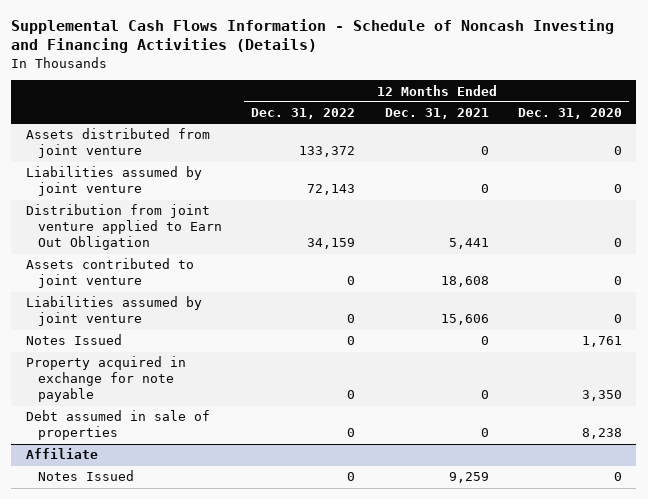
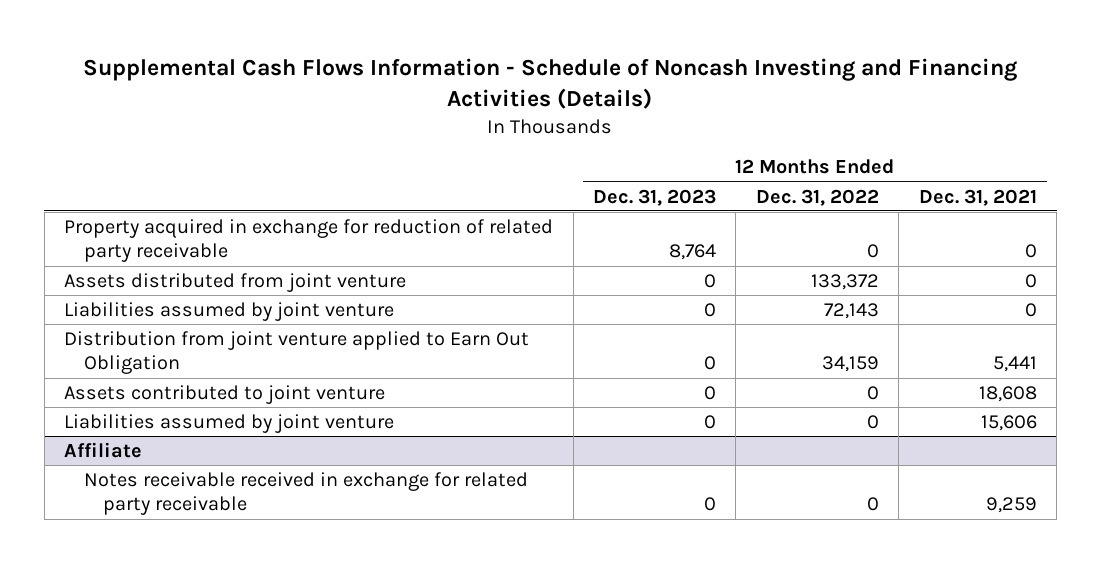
- | 12 Months Ended Dec. 31, 2022 | 12 Months Ended Dec. 31, 2021 | 12 Months Ended Dec. 31, 2020
+ | 12 Months Ended Dec. 31, 2023 | 12 Months Ended Dec. 31, 2022 | 12 Months Ended Dec. 31, 2021
+ Property acquired in exchange for reduction of related party receivable | 8,764 | 0 | 0
- Notes Issued | 0 | 0 | 1,761
- Property acquired in exchange for note payable | 0 | 0 | 3,350
- Debt assumed in sale of properties | 0 | 0 | 8,238
@ Affiliate
- Notes Issued | 0 | 9,259 | 0
+ Notes receivable received in exchange for related party receivable | 0 | 0 | 9,259

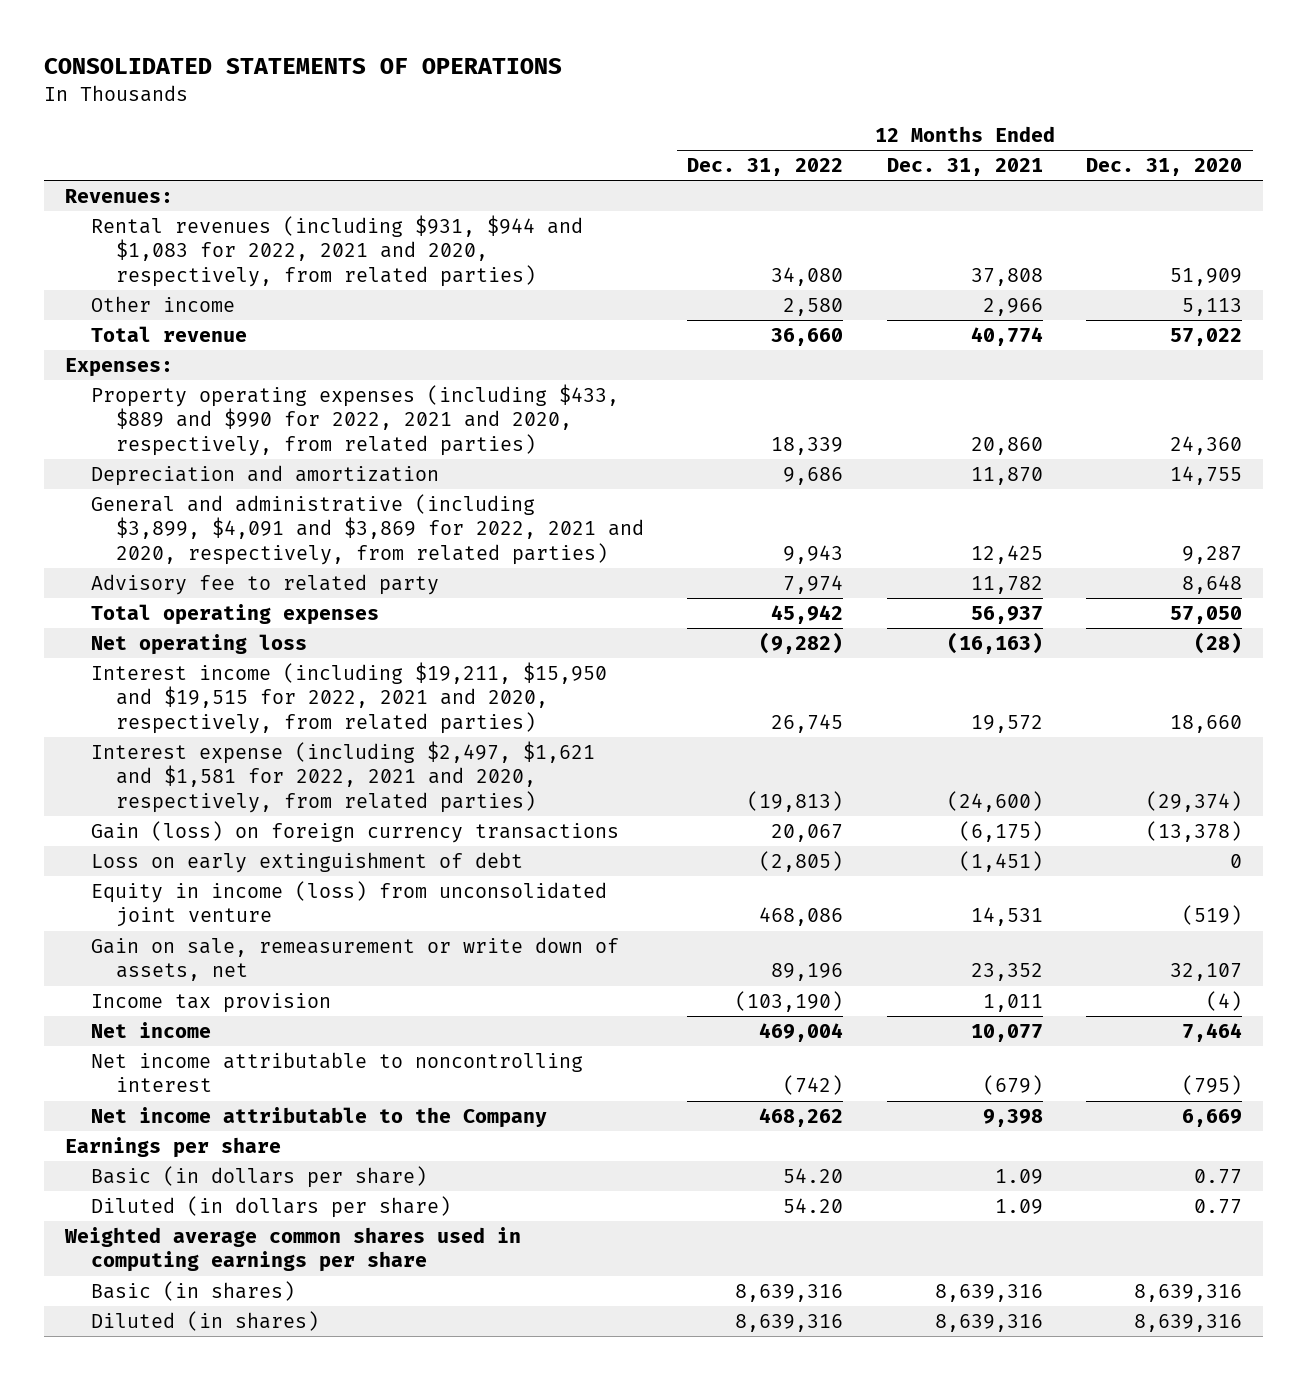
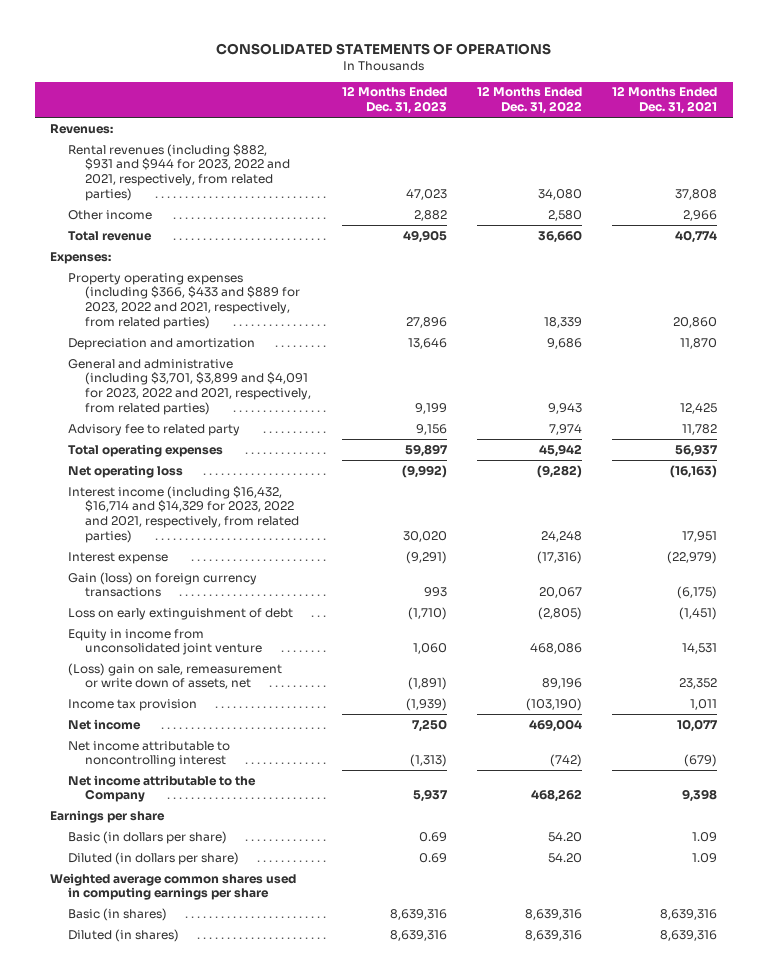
- | 12 Months Ended Dec. 31, 2022 | 12 Months Ended Dec. 31, 2021 | 12 Months Ended Dec. 31, 2020
+ | 12 Months Ended Dec. 31, 2023 | 12 Months Ended Dec. 31, 2022 | 12 Months Ended Dec. 31, 2021
- Rental revenues (including $931, $944 and $1,083 for 2022, 2021 and 2020, respectively, from related parties) | 34,080 | 37,808 | 51,909
+ Rental revenues (including $882, $931 and $944 for 2023, 2022 and 2021, respectively, from related parties) | 47,023 | 34,080 | 37,808
- Property operating expenses (including $433, $889 and $990 for 2022, 2021 and 2020, respectively, from related parties) | 18,339 | 20,860 | 24,360
+ Property operating expenses (including $366, $433 and $889 for 2023, 2022 and 2021, respectively, from related parties) | 27,896 | 18,339 | 20,860
- General and administrative (including $3,899, $4,091 and $3,869 for 2022, 2021 and 2020, respectively, from related parties) | 9,943 | 12,425 | 9,287
+ General and administrative (including $3,701, $3,899 and $4,091 for 2023, 2022 and 2021, respectively, from related parties) | 9,199 | 9,943 | 12,425
- Interest income (including $19,211, $15,950 and $19,515 for 2022, 2021 and 2020, respectively, from related parties) | 26,745 | 19,572 | 18,660
- Interest expense (including $2,497, $1,621 and $1,581 for 2022, 2021 and 2020, respectively, from related parties) | (19,813) | (24,600) | (29,374)
+ Interest income (including $16,432, $16,714 and $14,329 for 2023, 2022 and 2021, respectively, from related parties) | 30,020 | 24,248 | 17,951
+ Interest expense | (9,291) | (17,316) | (22,979)
- Equity in income (loss) from unconsolidated joint venture | 468,086 | 14,531 | (519)
- Gain on sale, remeasurement or write down of assets, net | 89,196 | 23,352 | 32,107
+ Equity in income from unconsolidated joint venture | 1,060 | 468,086 | 14,531
+ (Loss) gain on sale, remeasurement or write down of assets, net | (1,891) | 89,196 | 23,352

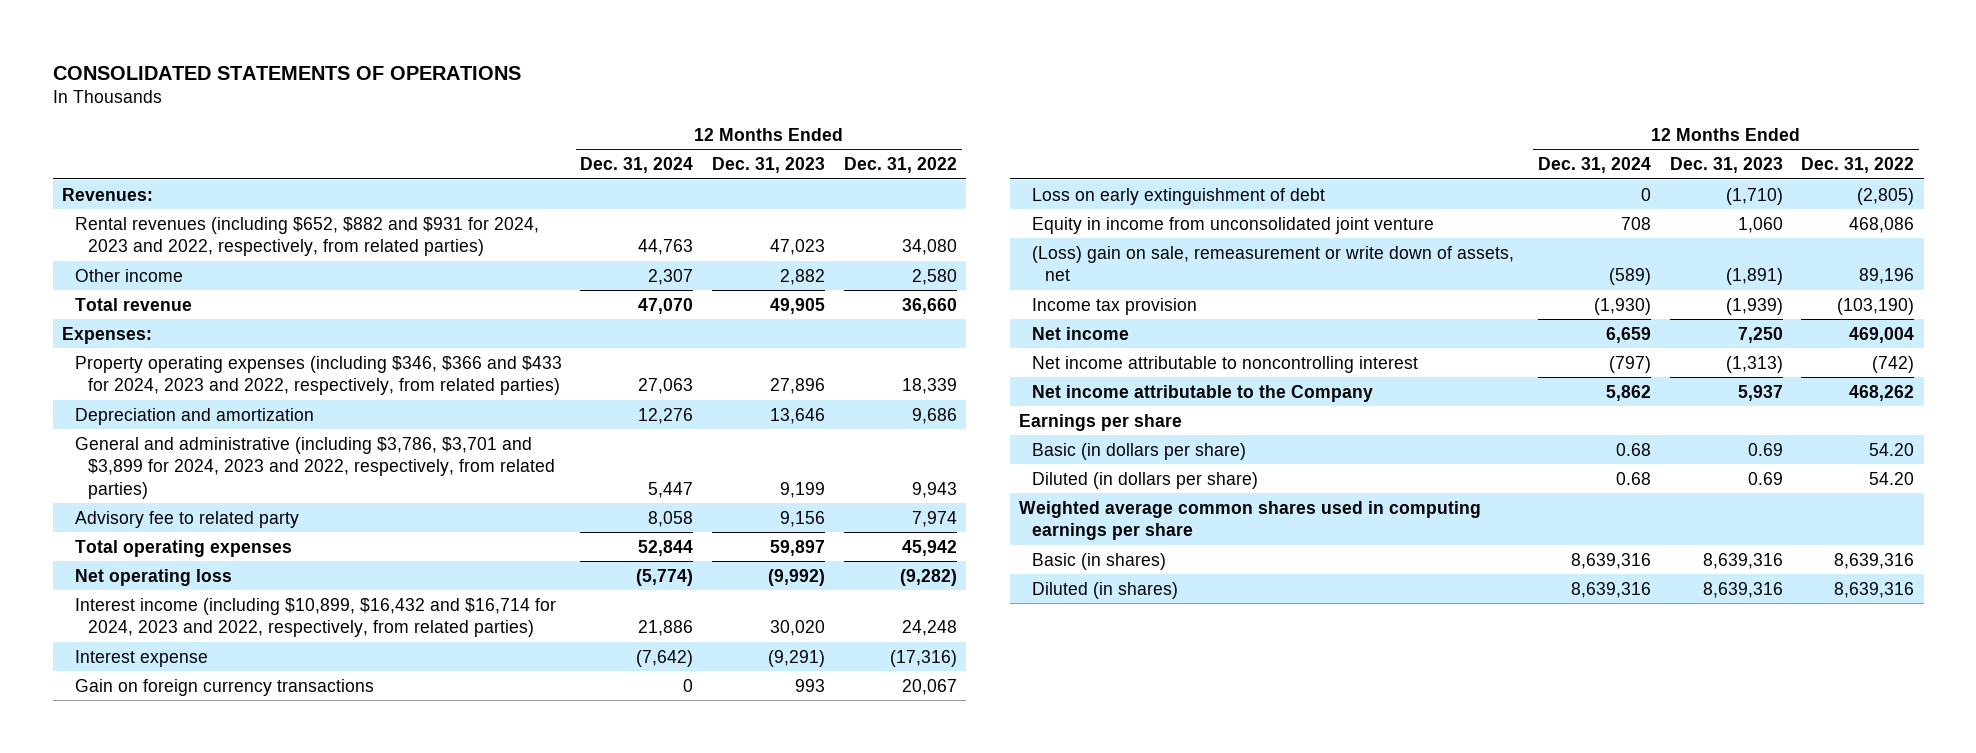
- | 12 Months Ended Dec. 31, 2023 | 12 Months Ended Dec. 31, 2022 | 12 Months Ended Dec. 31, 2021
+ | 12 Months Ended Dec. 31, 2024 | 12 Months Ended Dec. 31, 2023 | 12 Months Ended Dec. 31, 2022
- Rental revenues (including $882, $931 and $944 for 2023, 2022 and 2021, respectively, from related parties) | 47,023 | 34,080 | 37,808
+ Rental revenues (including $652, $882 and $931 for 2024, 2023 and 2022, respectively, from related parties) | 44,763 | 47,023 | 34,080
- Property operating expenses (including $366, $433 and $889 for 2023, 2022 and 2021, respectively, from related parties) | 27,896 | 18,339 | 20,860
+ Property operating expenses (including $346, $366 and $433 for 2024, 2023 and 2022, respectively, from related parties) | 27,063 | 27,896 | 18,339
- General and administrative (including $3,701, $3,899 and $4,091 for 2023, 2022 and 2021, respectively, from related parties) | 9,199 | 9,943 | 12,425
+ General and administrative (including $3,786, $3,701 and $3,899 for 2024, 2023 and 2022, respectively, from related parties) | 5,447 | 9,199 | 9,943
- Interest income (including $16,432, $16,714 and $14,329 for 2023, 2022 and 2021, respectively, from related parties) | 30,020 | 24,248 | 17,951
+ Interest income (including $10,899, $16,432 and $16,714 for 2024, 2023 and 2022, respectively, from related parties) | 21,886 | 30,020 | 24,248
- Gain (loss) on foreign currency transactions | 993 | 20,067 | (6,175)
+ Gain on foreign currency transactions | 0 | 993 | 20,067

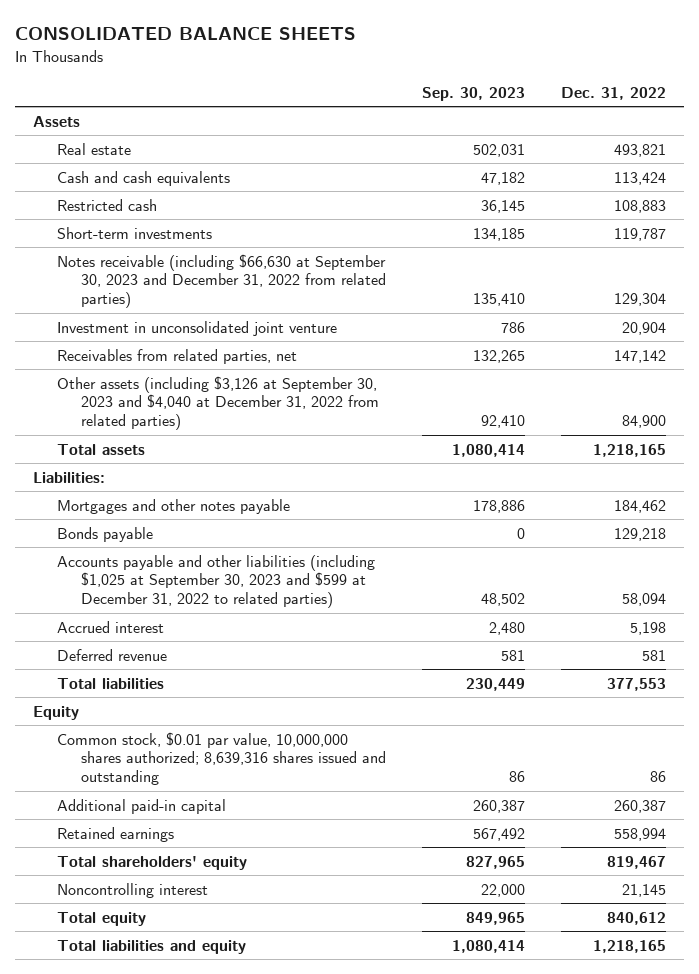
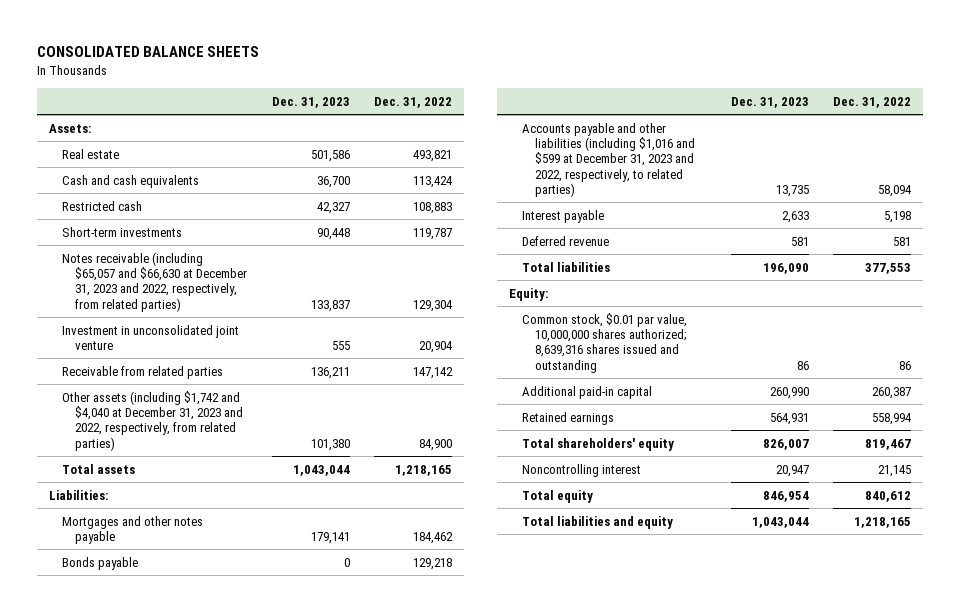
- | Sep. 30, 2023 | Dec. 31, 2022
+ | Dec. 31, 2023 | Dec. 31, 2022
- Assets
+ Assets:
- Notes receivable (including $66,630 at September 30, 2023 and December 31, 2022 from related parties) | 135,410 | 129,304
+ Notes receivable (including $65,057 and $66,630 at December 31, 2023 and 2022, respectively, from related parties) | 133,837 | 129,304
- Receivables from related parties, net | 132,265 | 147,142
- Other assets (including $3,126 at September 30, 2023 and $4,040 at December 31, 2022 from related parties) | 92,410 | 84,900
+ Receivable from related parties | 136,211 | 147,142
+ Other assets (including $1,742 and $4,040 at December 31, 2023 and 2022, respectively, from related parties) | 101,380 | 84,900
- Accounts payable and other liabilities (including $1,025 at September 30, 2023 and $599 at December 31, 2022 to related parties) | 48,502 | 58,094
- Accrued interest | 2,480 | 5,198
+ Accounts payable and other liabilities (including $1,016 and $599 at December 31, 2023 and 2022, respectively, to related parties) | 13,735 | 58,094
+ Interest payable | 2,633 | 5,198
- Equity
+ Equity:

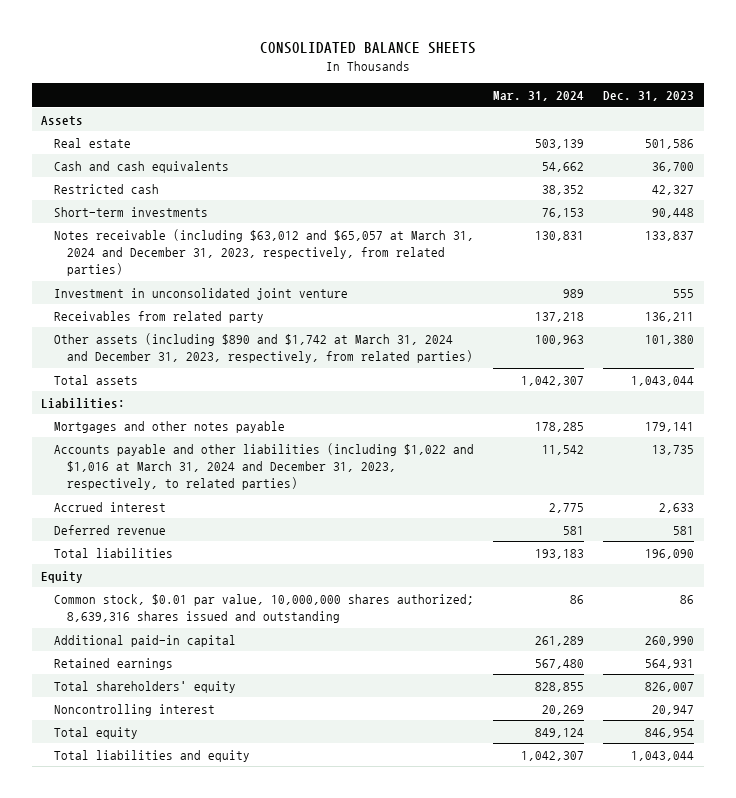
- | Dec. 31, 2023 | Dec. 31, 2022
+ | Mar. 31, 2024 | Dec. 31, 2023
- Assets:
+ Assets
- Notes receivable (including $65,057 and $66,630 at December 31, 2023 and 2022, respectively, from related parties) | 133,837 | 129,304
+ Notes receivable (including $63,012 and $65,057 at March 31, 2024 and December 31, 2023, respectively, from related parties) | 130,831 | 133,837
- Receivable from related parties | 136,211 | 147,142
- Other assets (including $1,742 and $4,040 at December 31, 2023 and 2022, respectively, from related parties) | 101,380 | 84,900
+ Receivables from related party | 137,218 | 136,211
+ Other assets (including $890 and $1,742 at March 31, 2024 and December 31, 2023, respectively, from related parties) | 100,963 | 101,380
- Bonds payable | 0 | 129,218
- Accounts payable and other liabilities (including $1,016 and $599 at December 31, 2023 and 2022, respectively, to related parties) | 13,735 | 58,094
- Interest payable | 2,633 | 5,198
+ Accounts payable and other liabilities (including $1,022 and $1,016 at March 31, 2024 and December 31, 2023, respectively, to related parties) | 11,542 | 13,735
+ Accrued interest | 2,775 | 2,633
- Equity:
+ Equity

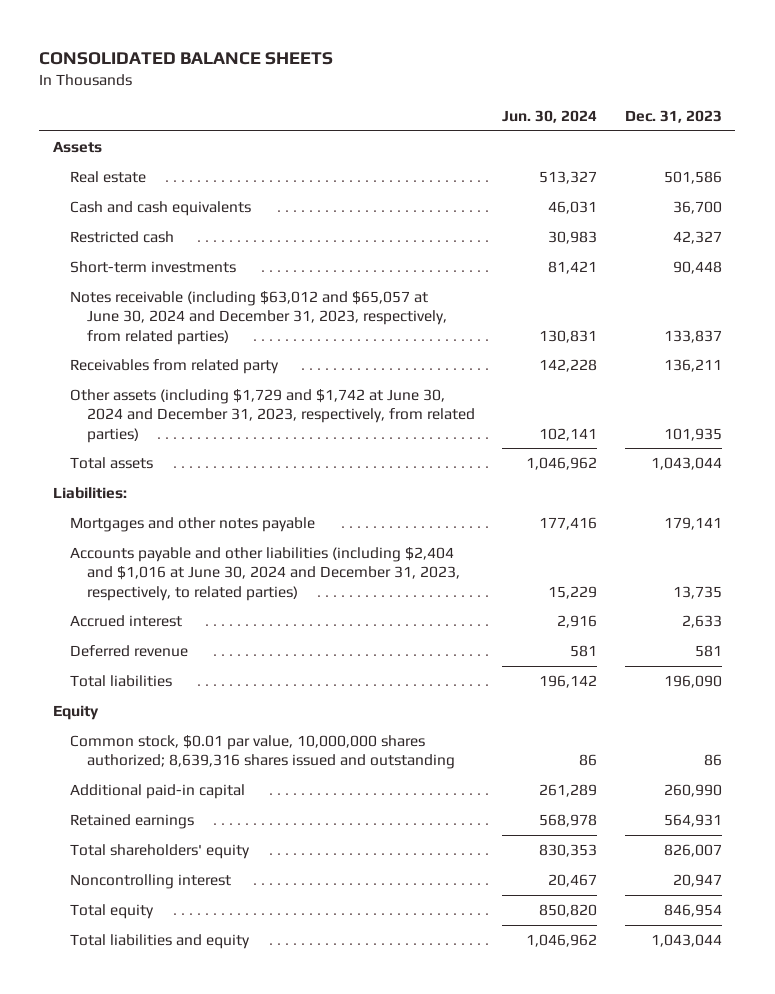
- | Mar. 31, 2024 | Dec. 31, 2023
+ | Jun. 30, 2024 | Dec. 31, 2023
- Notes receivable (including $63,012 and $65,057 at March 31, 2024 and December 31, 2023, respectively, from related parties) | 130,831 | 133,837
- Investment in unconsolidated joint venture | 989 | 555
+ Notes receivable (including $63,012 and $65,057 at June 30, 2024 and December 31, 2023, respectively, from related parties) | 130,831 | 133,837
- Other assets (including $890 and $1,742 at March 31, 2024 and December 31, 2023, respectively, from related parties) | 100,963 | 101,380
+ Other assets (including $1,729 and $1,742 at June 30, 2024 and December 31, 2023, respectively, from related parties) | 102,141 | 101,935
- Accounts payable and other liabilities (including $1,022 and $1,016 at March 31, 2024 and December 31, 2023, respectively, to related parties) | 11,542 | 13,735
+ Accounts payable and other liabilities (including $2,404 and $1,016 at June 30, 2024 and December 31, 2023, respectively, to related parties) | 15,229 | 13,735

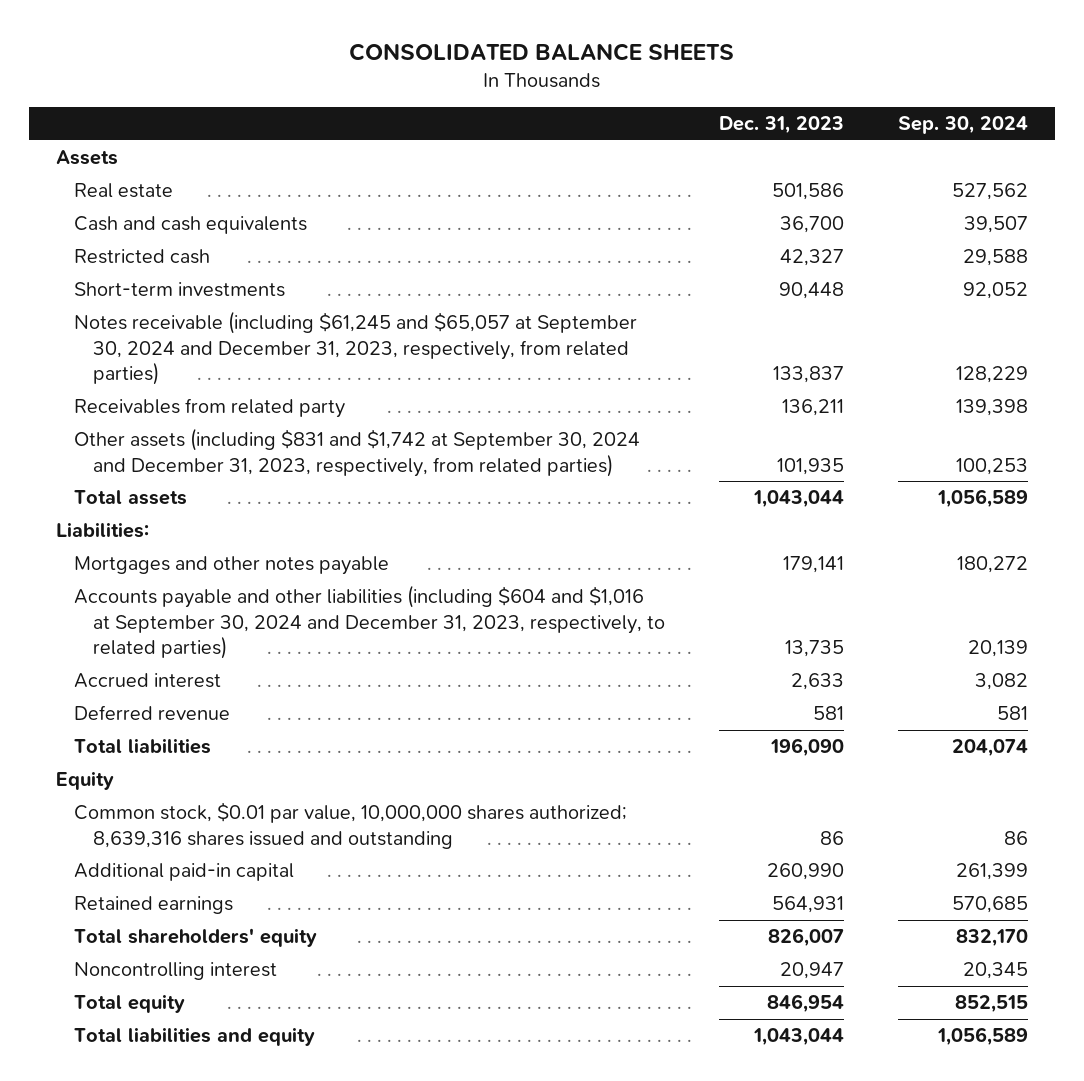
- | Jun. 30, 2024 | Dec. 31, 2023
+ | Dec. 31, 2023 | Sep. 30, 2024
- Notes receivable (including $63,012 and $65,057 at June 30, 2024 and December 31, 2023, respectively, from related parties) | 130,831 | 133,837
+ Notes receivable (including $61,245 and $65,057 at September 30, 2024 and December 31, 2023, respectively, from related parties) | 133,837 | 128,229
- Other assets (including $1,729 and $1,742 at June 30, 2024 and December 31, 2023, respectively, from related parties) | 102,141 | 101,935
+ Other assets (including $831 and $1,742 at September 30, 2024 and December 31, 2023, respectively, from related parties) | 101,935 | 100,253
- Accounts payable and other liabilities (including $2,404 and $1,016 at June 30, 2024 and December 31, 2023, respectively, to related parties) | 15,229 | 13,735
+ Accounts payable and other liabilities (including $604 and $1,016 at September 30, 2024 and December 31, 2023, respectively, to related parties) | 13,735 | 20,139

